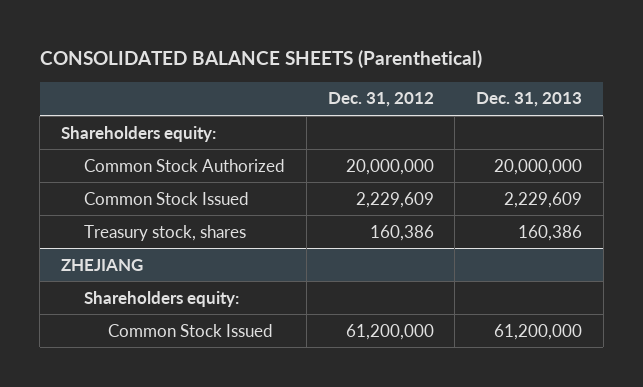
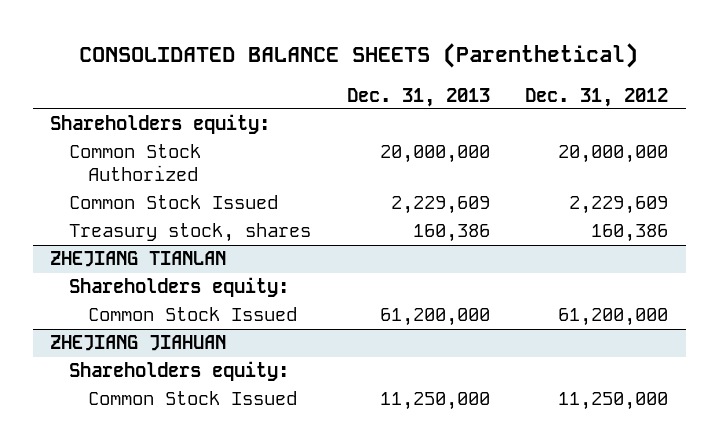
- | Dec. 31, 2012 | Dec. 31, 2013
+ | Dec. 31, 2013 | Dec. 31, 2012
- ZHEJIANG
+ ZHEJIANG TIANLAN
+ ZHEJIANG JIAHUAN
+ Shareholders equity:
+ Common Stock Issued | 11,250,000 | 11,250,000

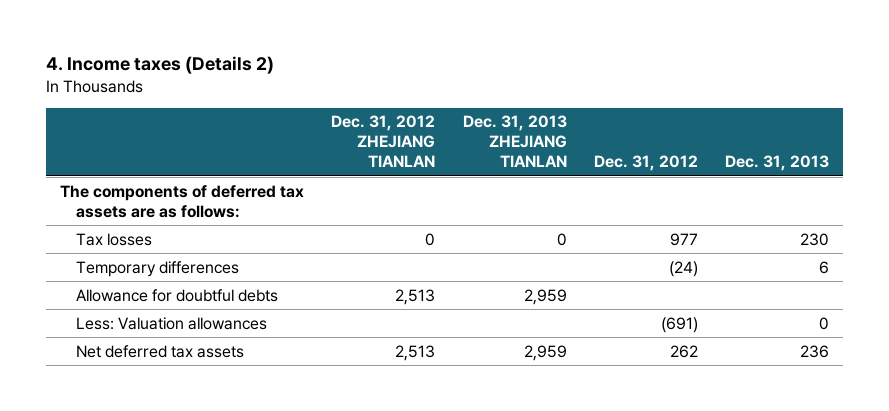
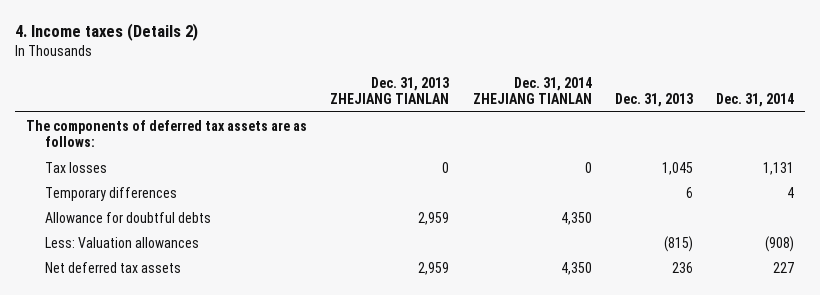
- | Dec. 31, 2012 ZHEJIANG TIANLAN | Dec. 31, 2013 ZHEJIANG TIANLAN | Dec. 31, 2012 | Dec. 31, 2013
+ | Dec. 31, 2013 ZHEJIANG TIANLAN | Dec. 31, 2014 ZHEJIANG TIANLAN | Dec. 31, 2013 | Dec. 31, 2014
- Tax losses | 0 | 0 | 977 | 230
+ Tax losses | 0 | 0 | 1,045 | 1,131
- Less: Valuation allowances | | | (691) | 0
+ Less: Valuation allowances | | | (815) | (908)

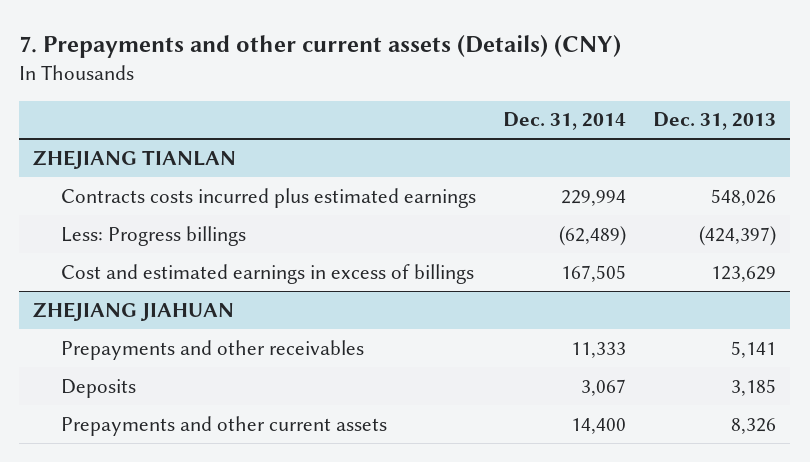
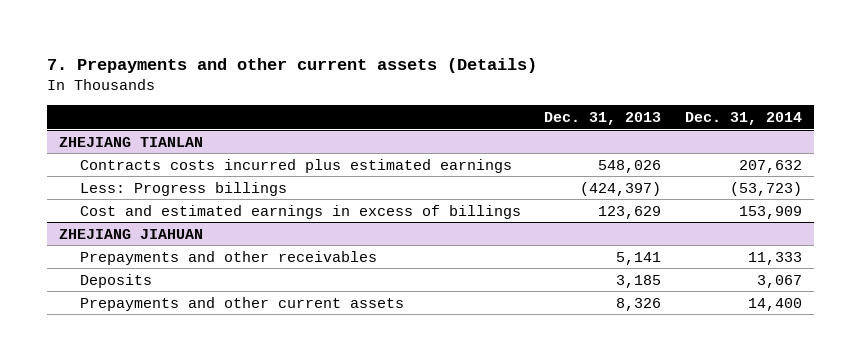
- 7. Prepayments and other current assets (Details) (CNY)
+ 7. Prepayments and other current assets (Details)
- | Dec. 31, 2014 | Dec. 31, 2013
+ | Dec. 31, 2013 | Dec. 31, 2014
@ ZHEJIANG TIANLAN
- Contracts costs incurred plus estimated earnings | 229,994 | 548,026
- Less: Progress billings | (62,489) | (424,397)
- Cost and estimated earnings in excess of billings | 167,505 | 123,629
+ Contracts costs incurred plus estimated earnings | 548,026 | 207,632
+ Less: Progress billings | (424,397) | (53,723)
+ Cost and estimated earnings in excess of billings | 123,629 | 153,909

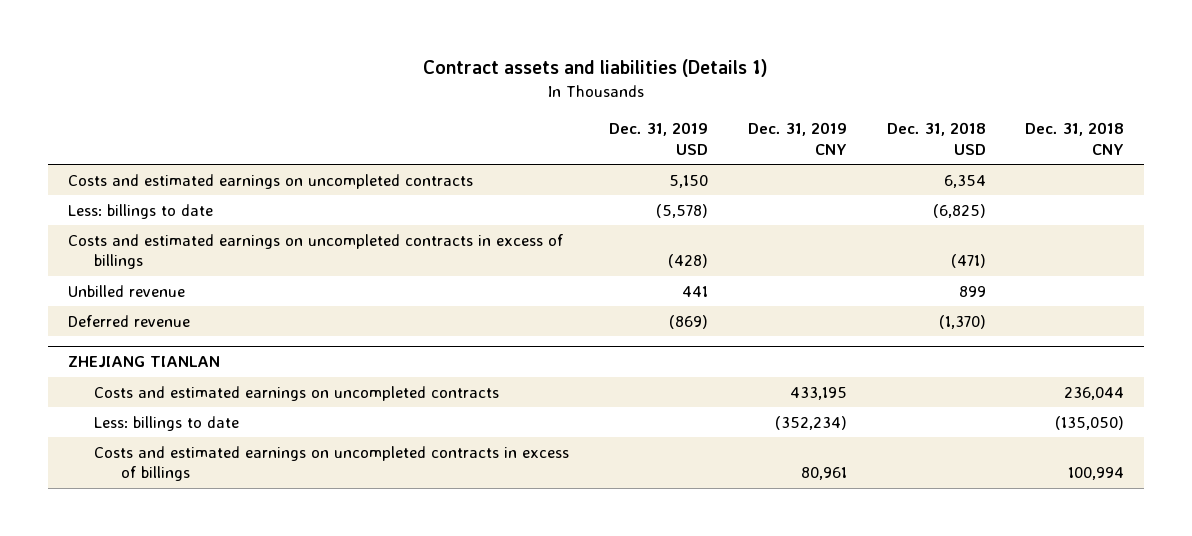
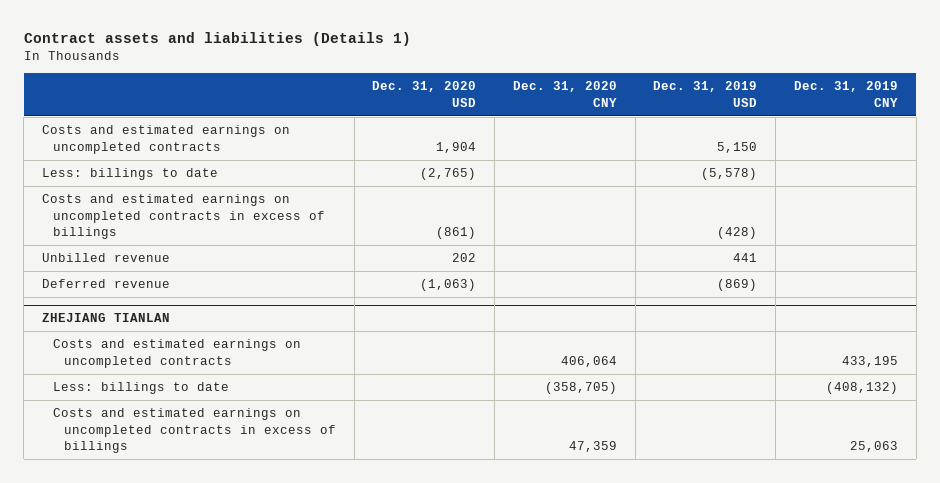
- | Dec. 31, 2019 USD | Dec. 31, 2019 CNY | Dec. 31, 2018 USD | Dec. 31, 2018 CNY
+ | Dec. 31, 2020 USD | Dec. 31, 2020 CNY | Dec. 31, 2019 USD | Dec. 31, 2019 CNY
@ ZHEJIANG TIANLAN
- Less: billings to date | | (352,234) | | (135,050)
- Costs and estimated earnings on uncompleted contracts in excess of billings | | 80,961 | | 100,994
+ Less: billings to date | | (358,705) | | (408,132)
+ Costs and estimated earnings on uncompleted contracts in excess of billings | | 47,359 | | 25,063

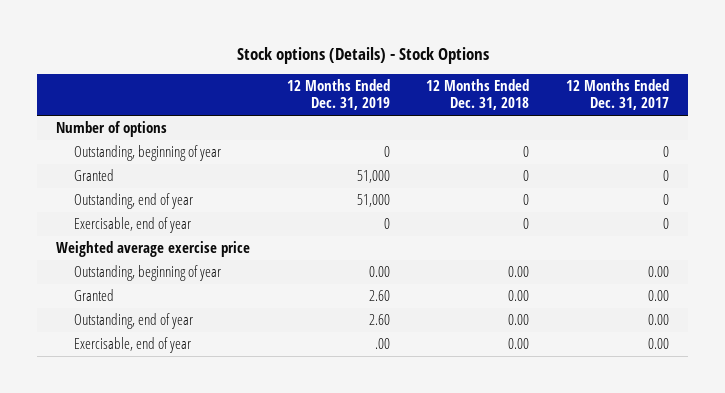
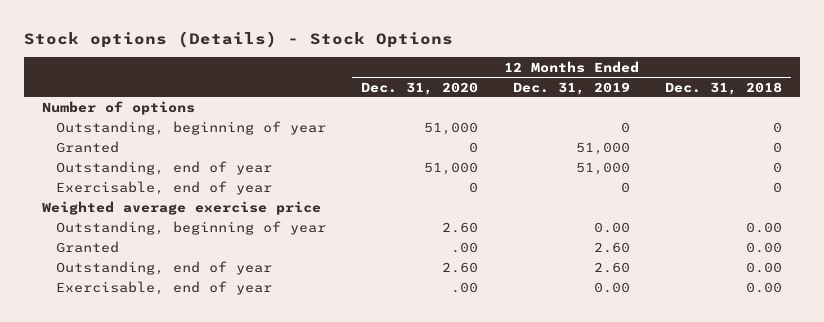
- | 12 Months Ended Dec. 31, 2019 | 12 Months Ended Dec. 31, 2018 | 12 Months Ended Dec. 31, 2017
+ | 12 Months Ended Dec. 31, 2020 | 12 Months Ended Dec. 31, 2019 | 12 Months Ended Dec. 31, 2018
- Exercisable, end of year | .00 | 0.00 | 0.00
+ Exercisable, end of year | .00 | 0.00 | 0.00

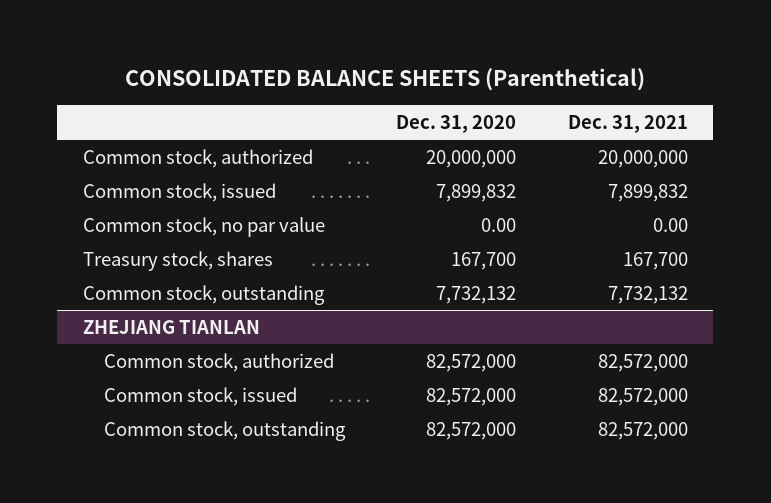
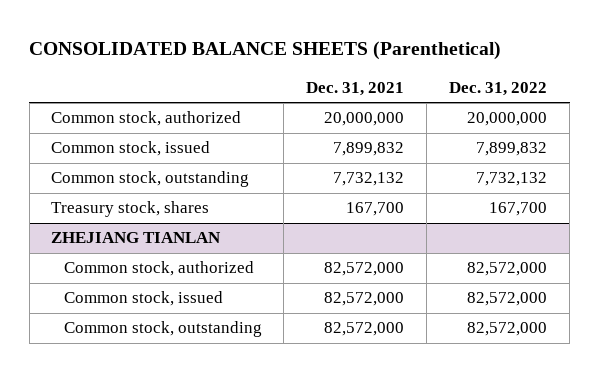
- | Dec. 31, 2020 | Dec. 31, 2021
+ | Dec. 31, 2021 | Dec. 31, 2022
- Common stock, no par value | 0.00 | 0.00
moved down: Treasury stock, shares | 167,700 | 167,700

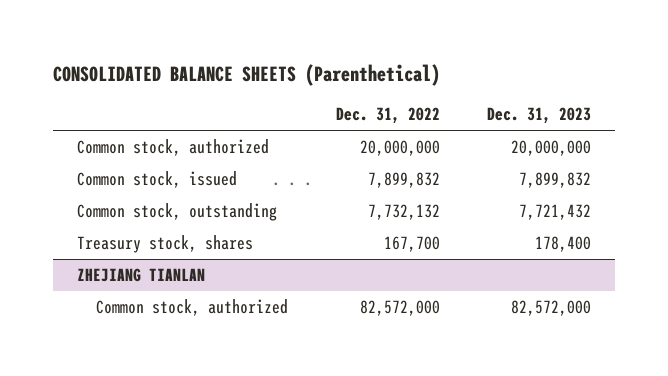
- | Dec. 31, 2021 | Dec. 31, 2022
+ | Dec. 31, 2022 | Dec. 31, 2023
@ ZHEJIANG TIANLAN
- Common stock, issued | 82,572,000 | 82,572,000
- Common stock, outstanding | 82,572,000 | 82,572,000

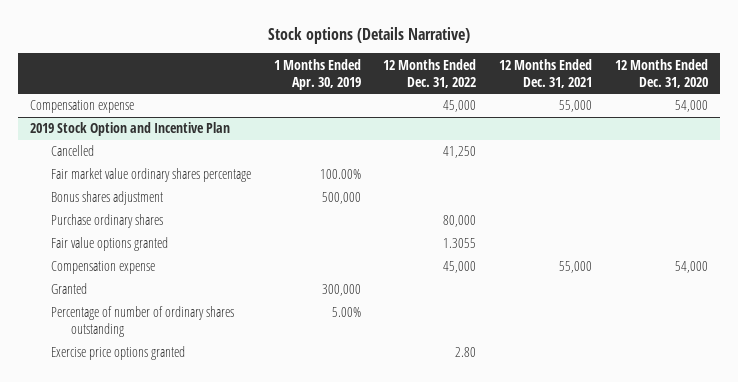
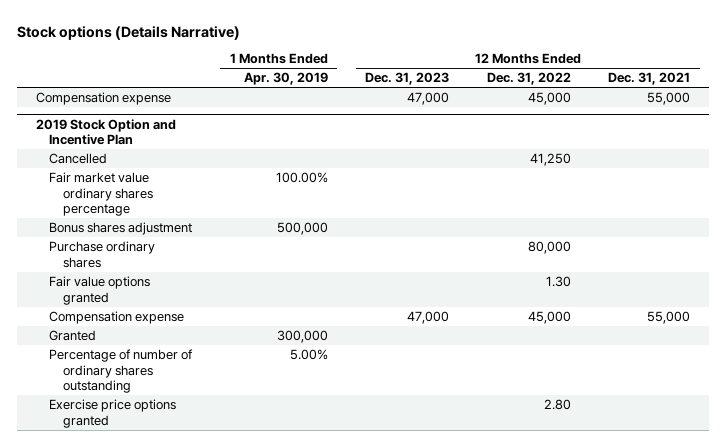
- | 1 Months Ended Apr. 30, 2019 | 12 Months Ended Dec. 31, 2022 | 12 Months Ended Dec. 31, 2021 | 12 Months Ended Dec. 31, 2020
+ | 1 Months Ended Apr. 30, 2019 | 12 Months Ended Dec. 31, 2023 | 12 Months Ended Dec. 31, 2022 | 12 Months Ended Dec. 31, 2021
@ 2019 Stock Option and Incentive Plan
- Fair value options granted | | 1.3055 | |
+ Fair value options granted | | | 1.30 |

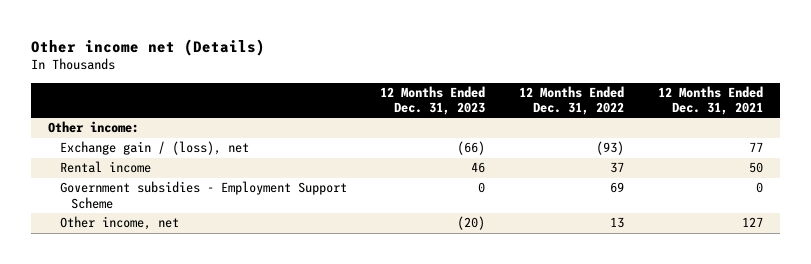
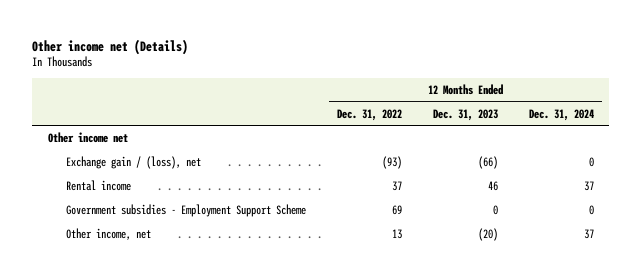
- | 12 Months Ended Dec. 31, 2023 | 12 Months Ended Dec. 31, 2022 | 12 Months Ended Dec. 31, 2021
+ | 12 Months Ended Dec. 31, 2022 | 12 Months Ended Dec. 31, 2023 | 12 Months Ended Dec. 31, 2024
- Other income:
+ Other income net

